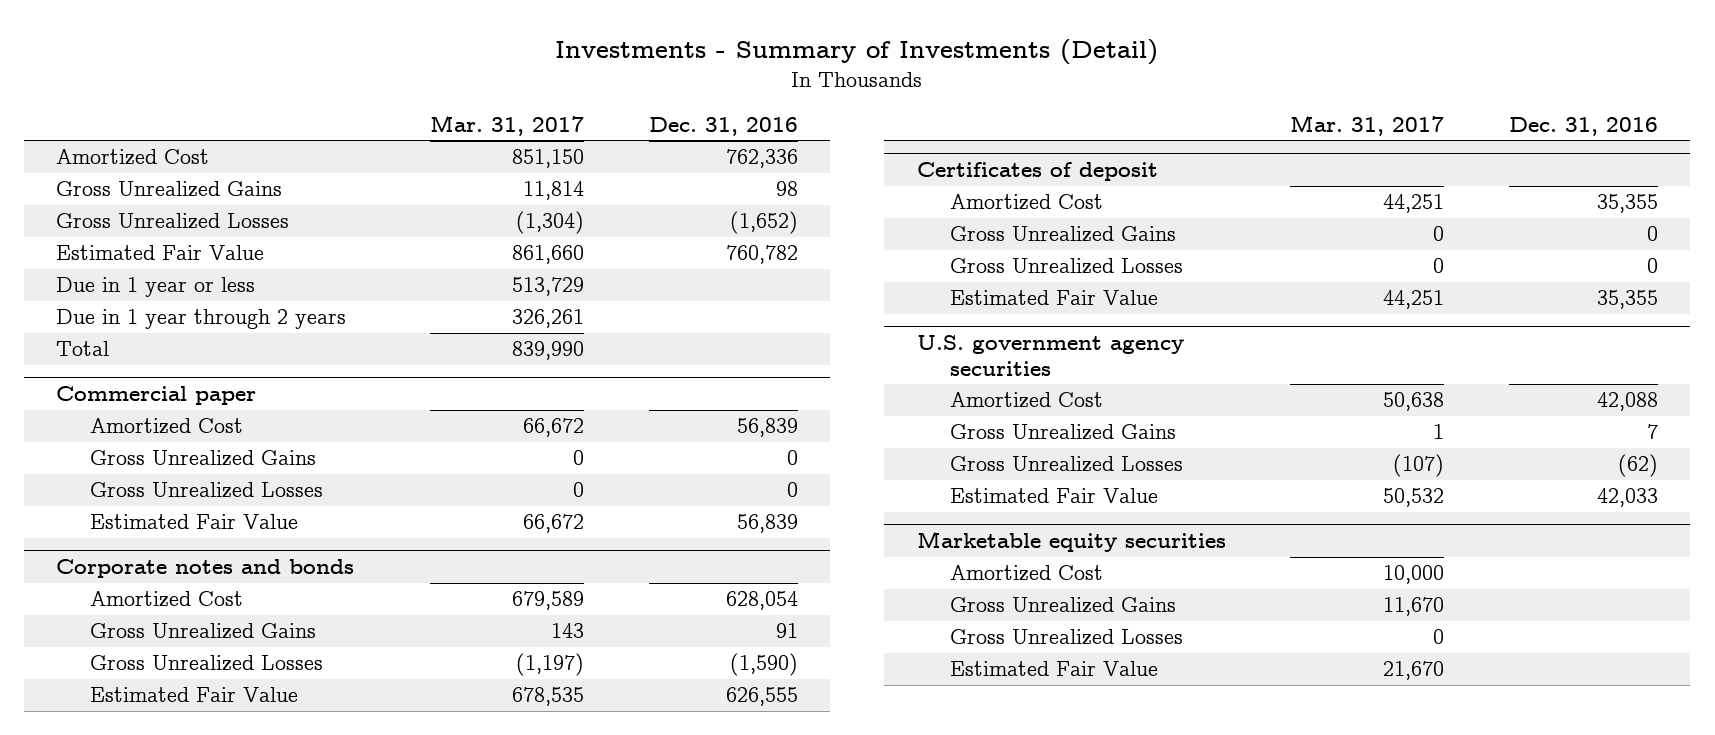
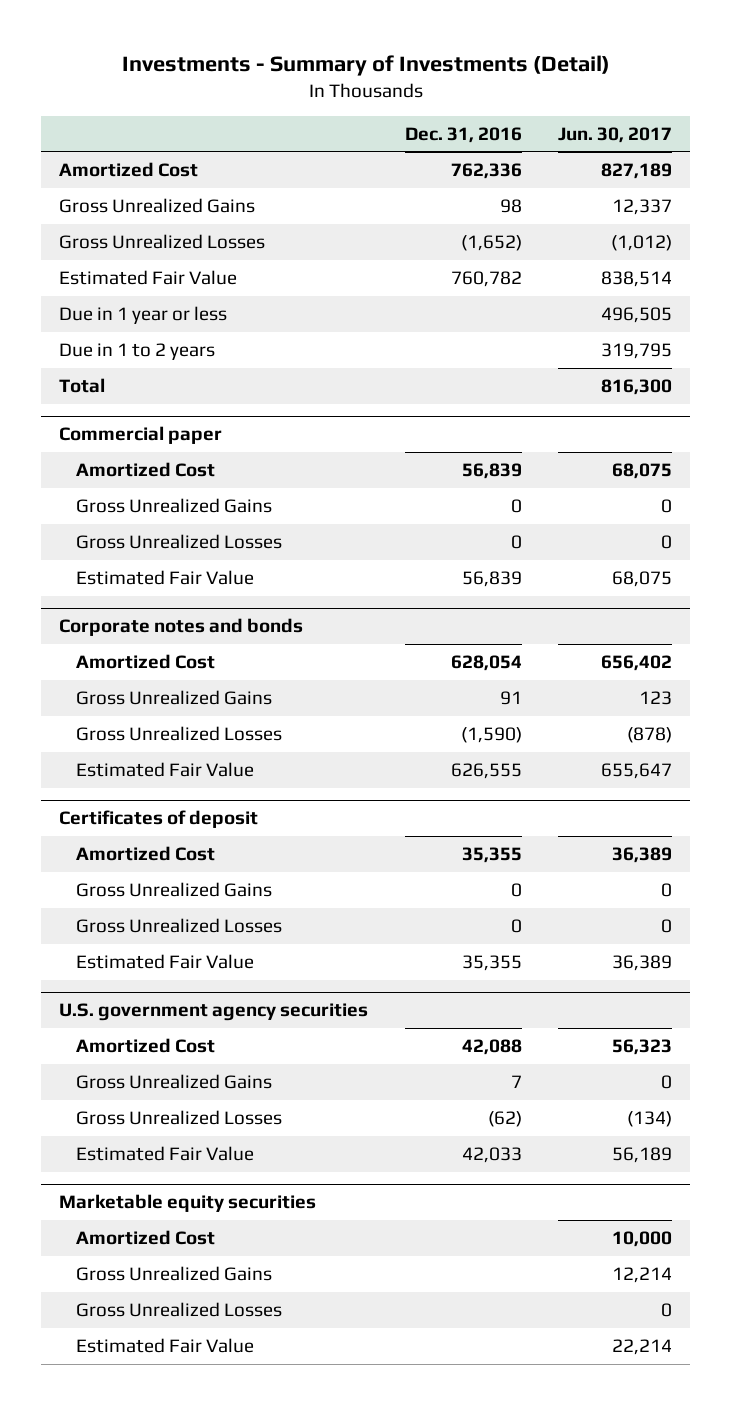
- | Mar. 31, 2017 | Dec. 31, 2016
+ | Dec. 31, 2016 | Jun. 30, 2017
- Due in 1 year through 2 years | 326,261 |
+ Due in 1 to 2 years | | 319,795

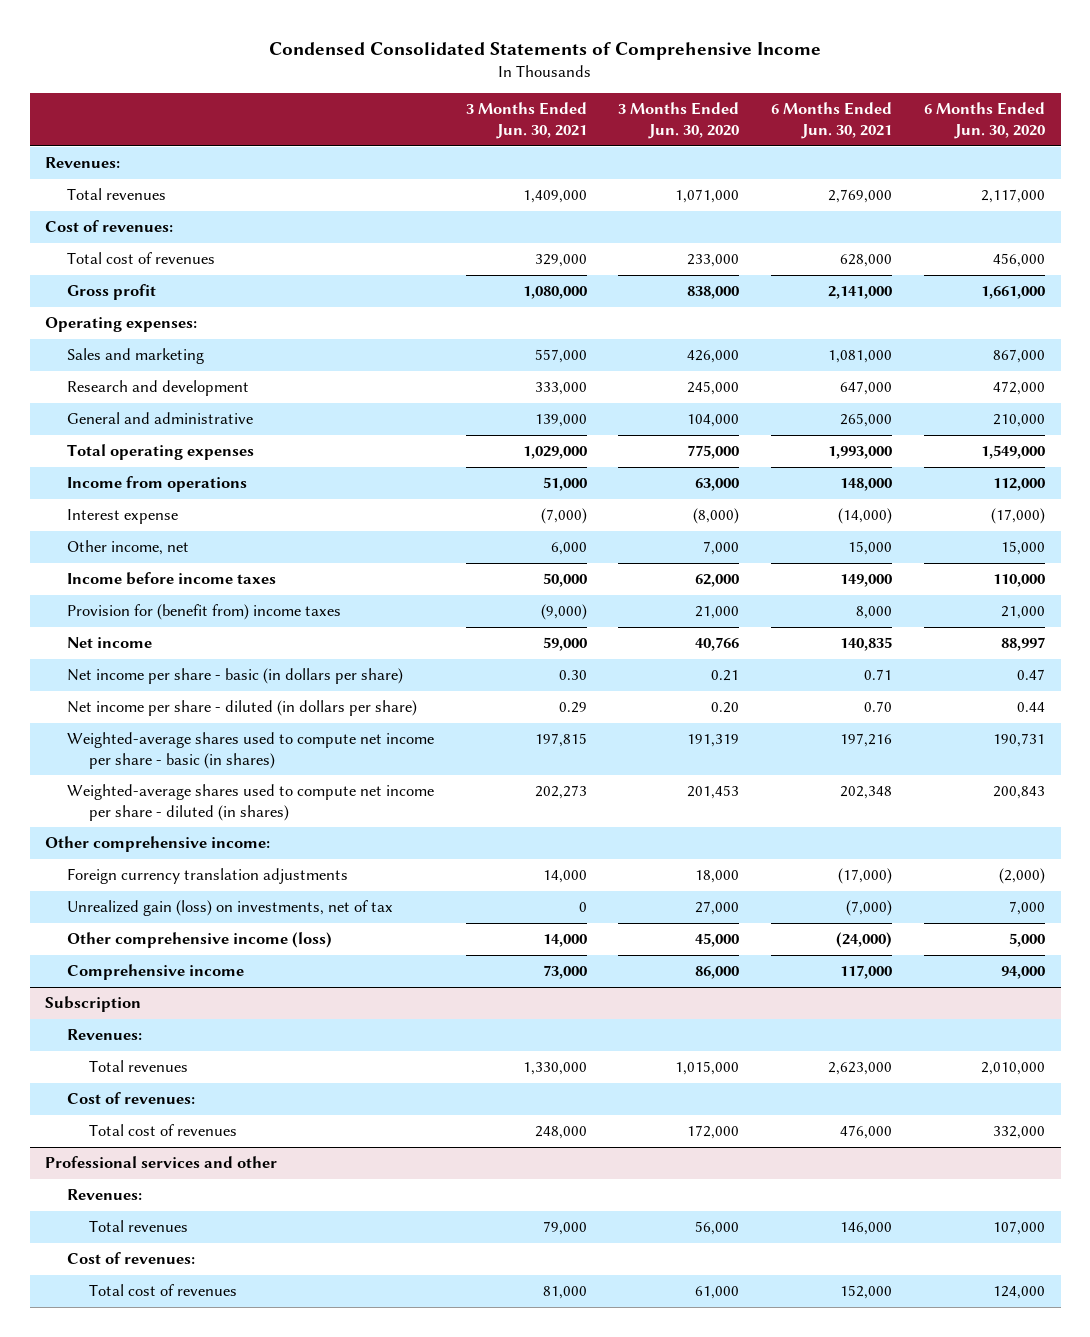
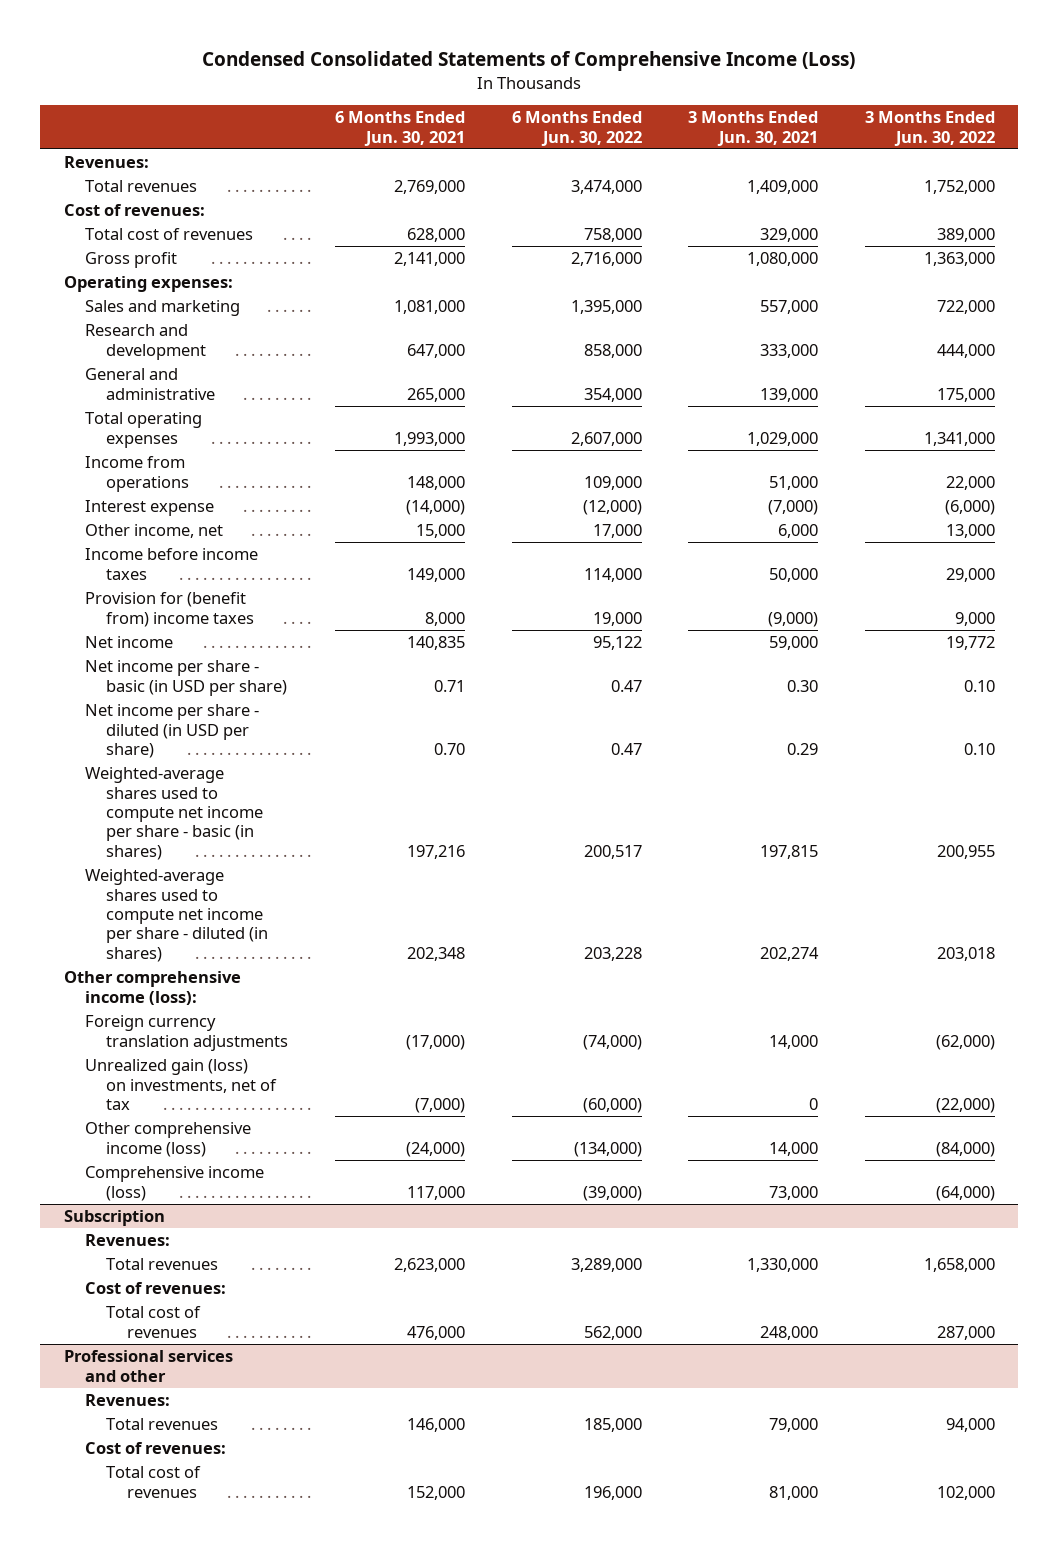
- Condensed Consolidated Statements of Comprehensive Income
+ Condensed Consolidated Statements of Comprehensive Income (Loss)
- | 3 Months Ended Jun. 30, 2021 | 3 Months Ended Jun. 30, 2020 | 6 Months Ended Jun. 30, 2021 | 6 Months Ended Jun. 30, 2020
+ | 6 Months Ended Jun. 30, 2021 | 6 Months Ended Jun. 30, 2022 | 3 Months Ended Jun. 30, 2021 | 3 Months Ended Jun. 30, 2022
- Net income per share - basic (in dollars per share) | 0.30 | 0.21 | 0.71 | 0.47
- Net income per share - diluted (in dollars per share) | 0.29 | 0.20 | 0.70 | 0.44
+ Net income per share - basic (in USD per share) | 0.71 | 0.47 | 0.30 | 0.10
+ Net income per share - diluted (in USD per share) | 0.70 | 0.47 | 0.29 | 0.10
- Weighted-average shares used to compute net income per share - diluted (in shares) | 202,273 | 201,453 | 202,348 | 200,843
- Other comprehensive income:
+ Weighted-average shares used to compute net income per share - diluted (in shares) | 202,348 | 203,228 | 202,274 | 203,018
+ Other comprehensive income (loss):
- Comprehensive income | 73,000 | 86,000 | 117,000 | 94,000
+ Comprehensive income (loss) | 117,000 | (39,000) | 73,000 | (64,000)

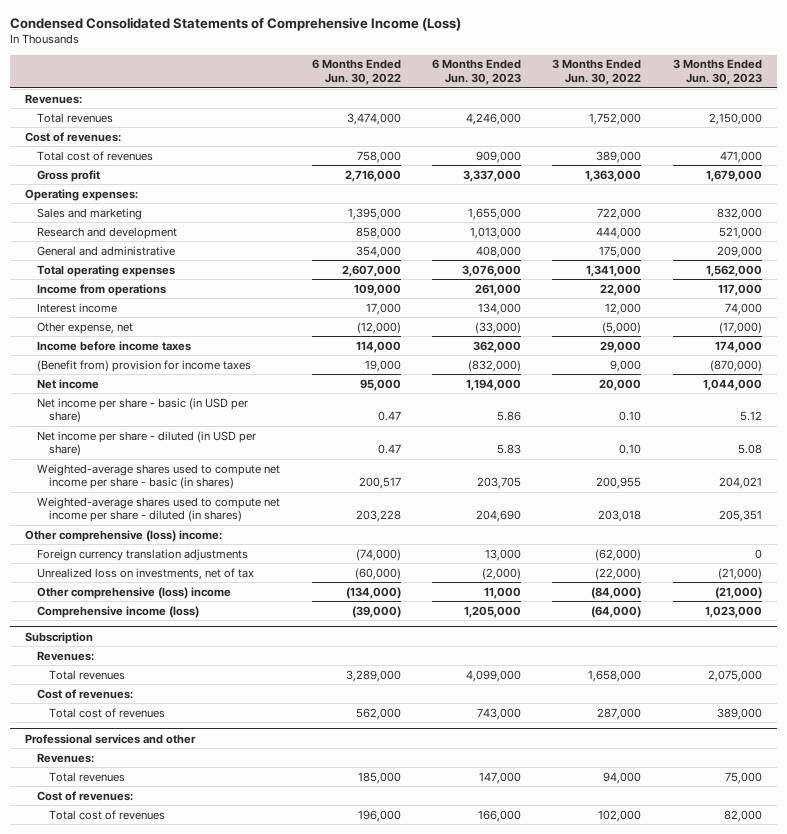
- | 6 Months Ended Jun. 30, 2021 | 6 Months Ended Jun. 30, 2022 | 3 Months Ended Jun. 30, 2021 | 3 Months Ended Jun. 30, 2022
+ | 6 Months Ended Jun. 30, 2022 | 6 Months Ended Jun. 30, 2023 | 3 Months Ended Jun. 30, 2022 | 3 Months Ended Jun. 30, 2023
- Interest expense | (14,000) | (12,000) | (7,000) | (6,000)
- Other income, net | 15,000 | 17,000 | 6,000 | 13,000
+ Interest income | 17,000 | 134,000 | 12,000 | 74,000
+ Other expense, net | (12,000) | (33,000) | (5,000) | (17,000)
- Provision for (benefit from) income taxes | 8,000 | 19,000 | (9,000) | 9,000
- Net income | 140,835 | 95,122 | 59,000 | 19,772
+ (Benefit from) provision for income taxes | 19,000 | (832,000) | 9,000 | (870,000)
+ Net income | 95,000 | 1,194,000 | 20,000 | 1,044,000
- Other comprehensive income (loss):
+ Other comprehensive (loss) income:
- Unrealized gain (loss) on investments, net of tax | (7,000) | (60,000) | 0 | (22,000)
- Other comprehensive income (loss) | (24,000) | (134,000) | 14,000 | (84,000)
+ Unrealized loss on investments, net of tax | (60,000) | (2,000) | (22,000) | (21,000)
+ Other comprehensive (loss) income | (134,000) | 11,000 | (84,000) | (21,000)

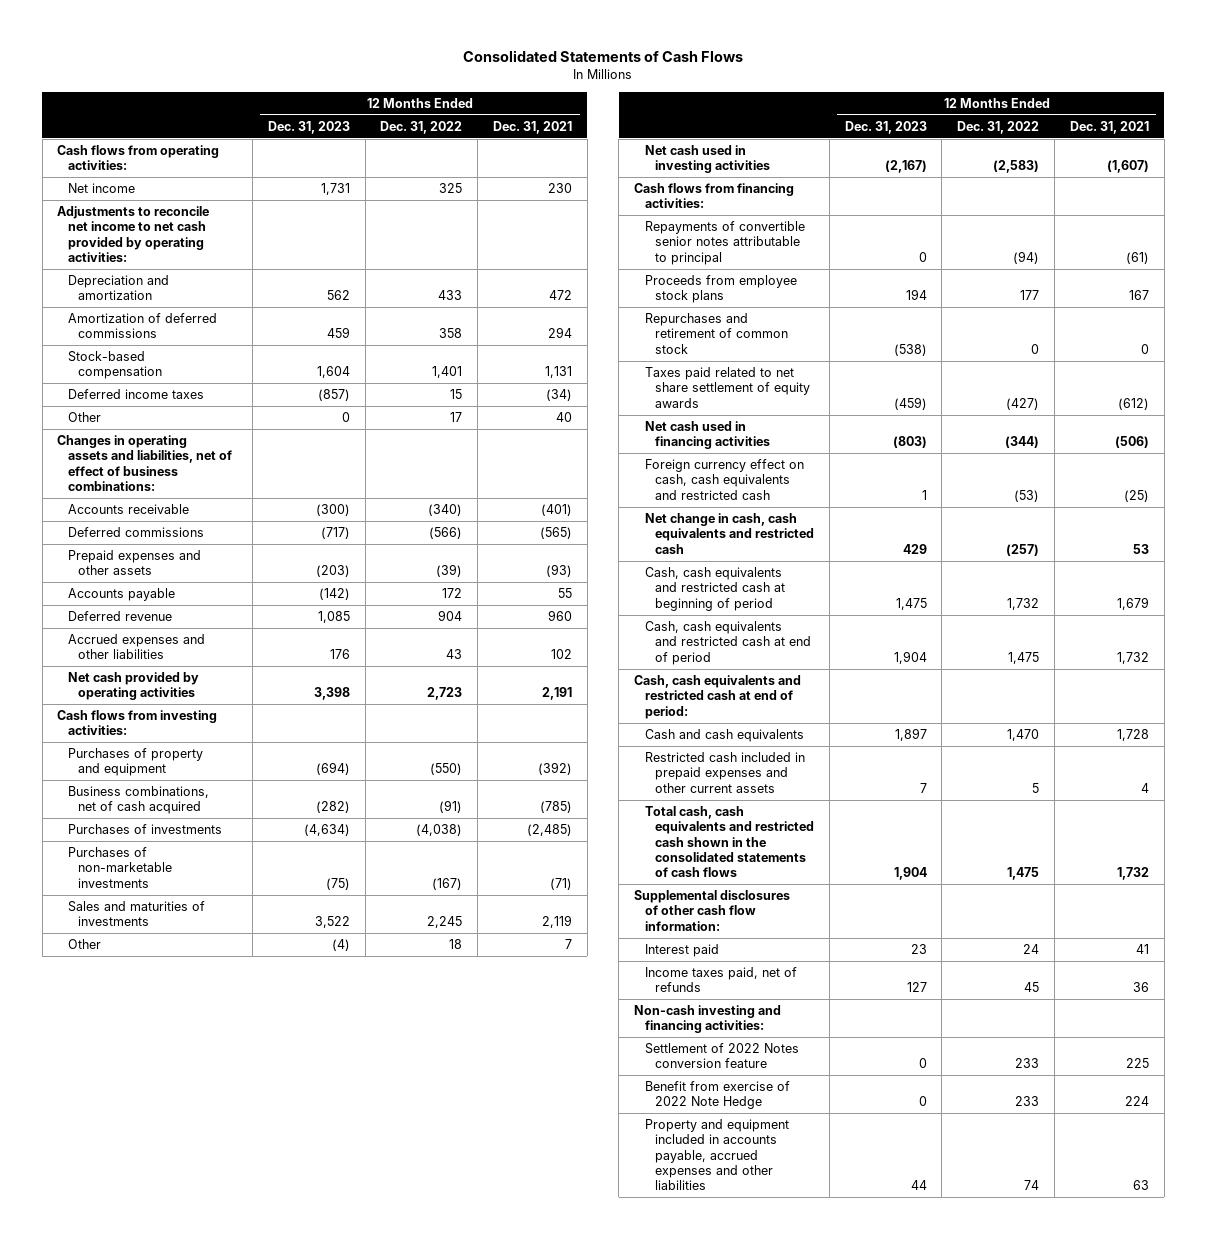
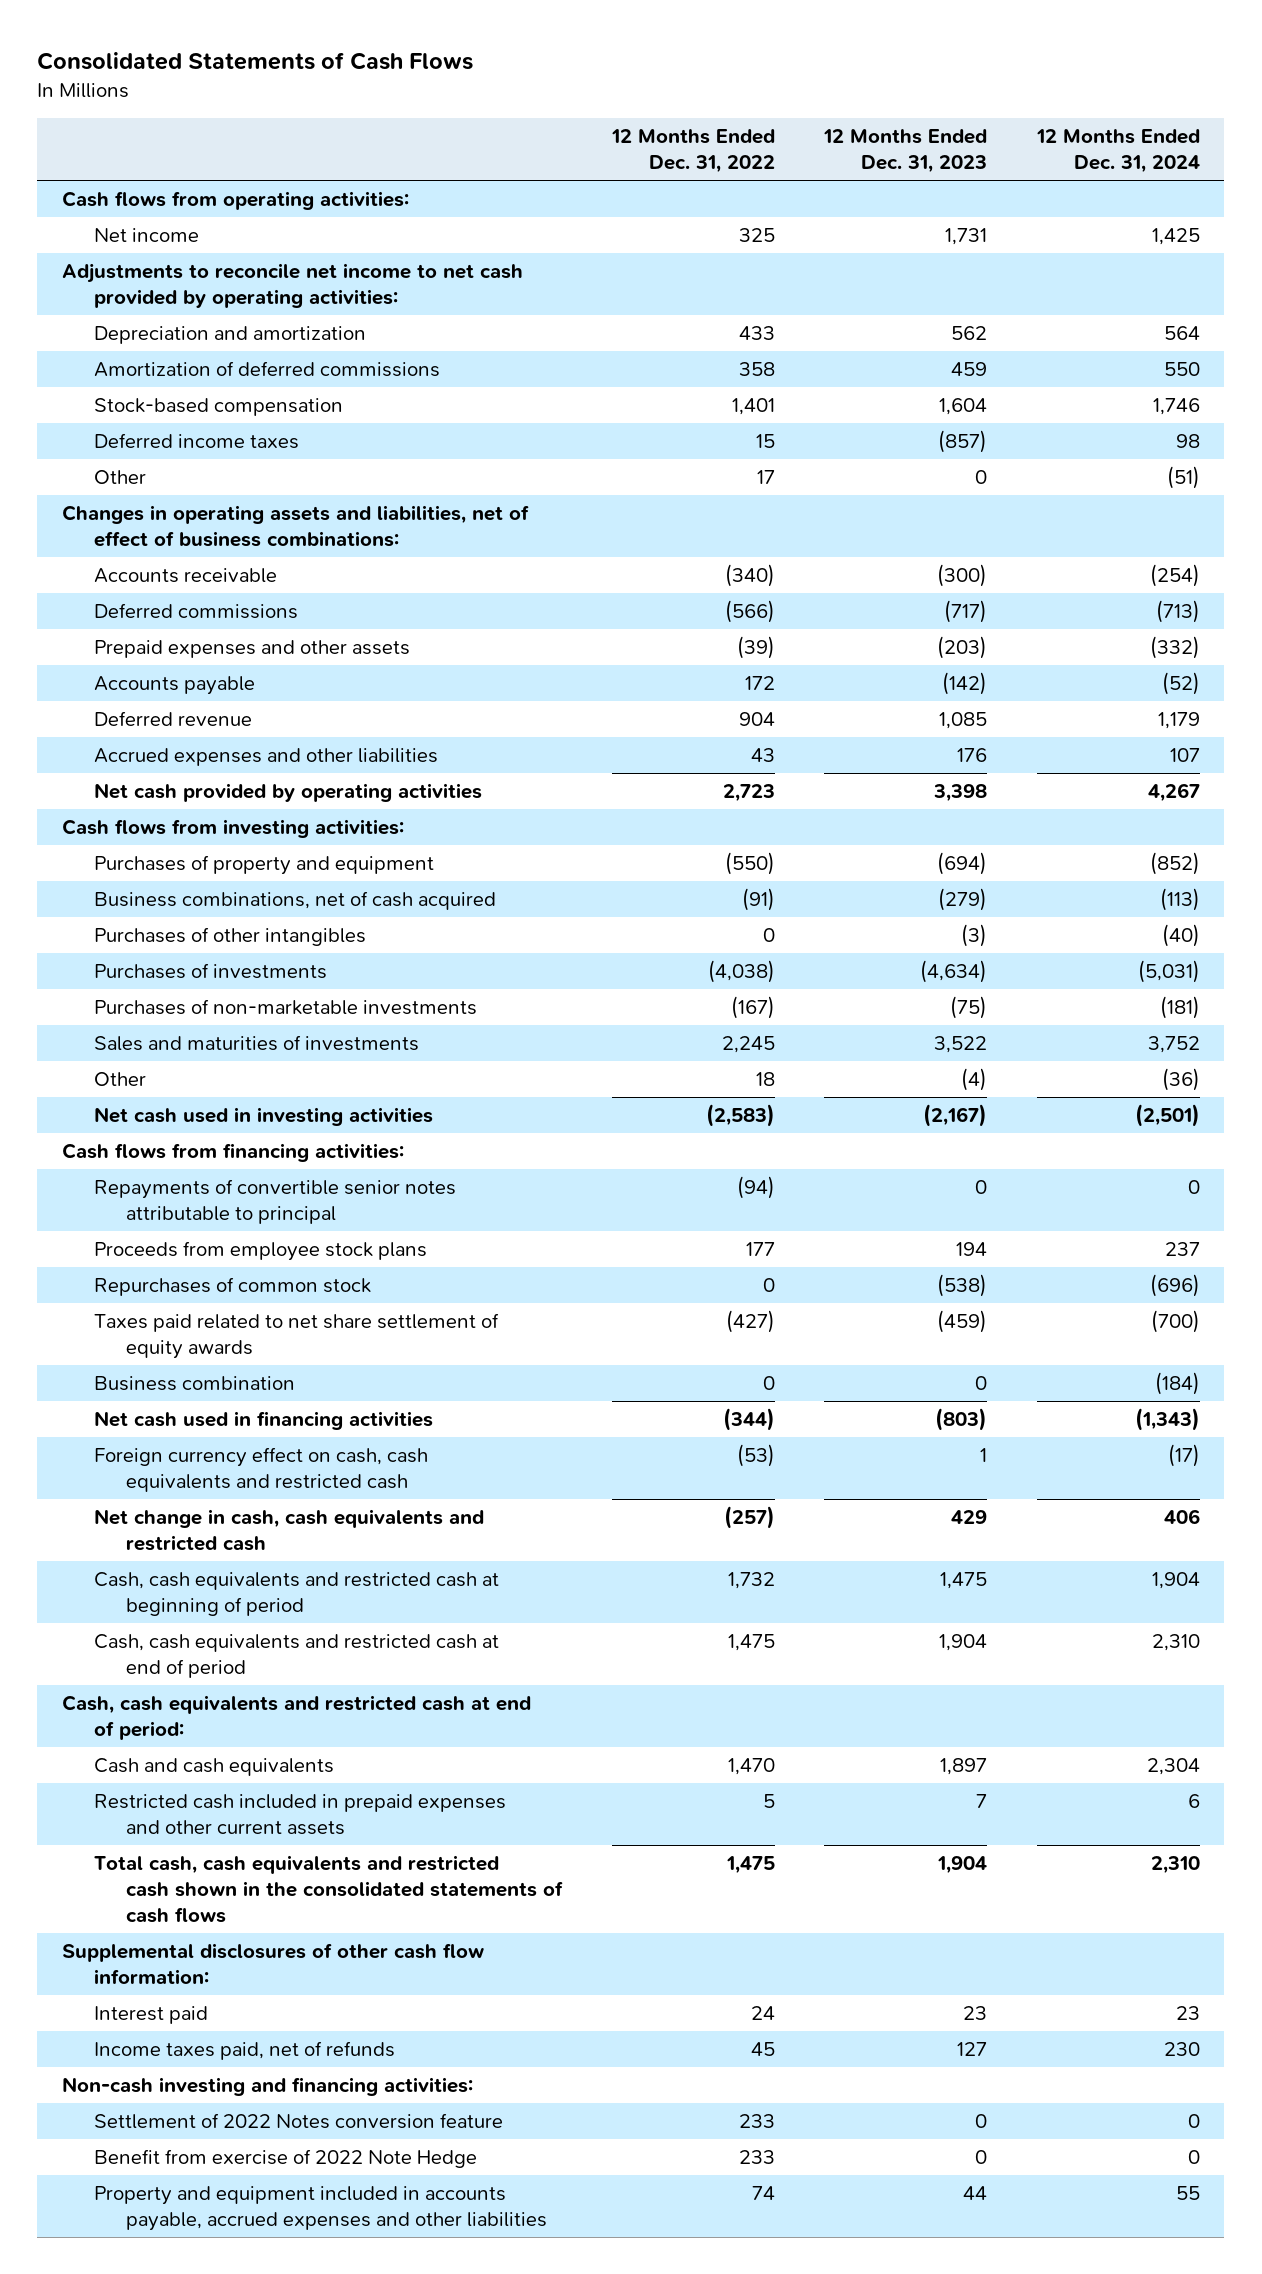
- | 12 Months Ended Dec. 31, 2023 | 12 Months Ended Dec. 31, 2022 | 12 Months Ended Dec. 31, 2021
+ | 12 Months Ended Dec. 31, 2022 | 12 Months Ended Dec. 31, 2023 | 12 Months Ended Dec. 31, 2024
- Business combinations, net of cash acquired | (282) | (91) | (785)
+ Business combinations, net of cash acquired | (91) | (279) | (113)
+ Purchases of other intangibles | 0 | (3) | (40)
- Repurchases and retirement of common stock | (538) | 0 | 0
+ Repurchases of common stock | 0 | (538) | (696)
+ Business combination | 0 | 0 | (184)

